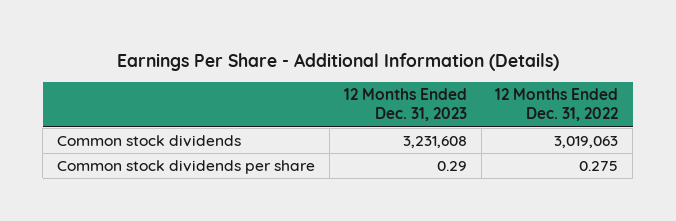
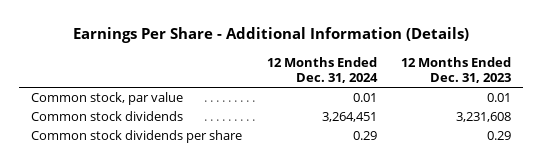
- | 12 Months Ended Dec. 31, 2023 | 12 Months Ended Dec. 31, 2022
+ | 12 Months Ended Dec. 31, 2024 | 12 Months Ended Dec. 31, 2023
+ Common stock, par value | 0.01 | 0.01

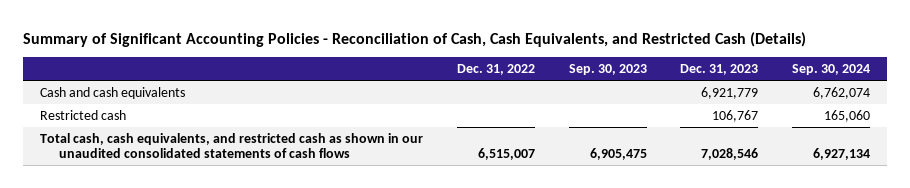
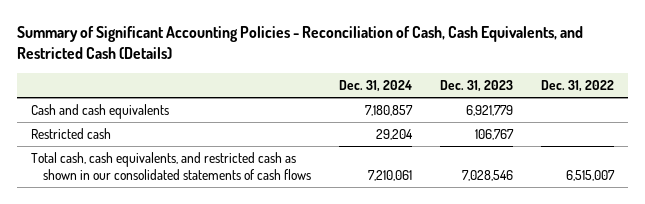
- | Dec. 31, 2022 | Sep. 30, 2023 | Dec. 31, 2023 | Sep. 30, 2024
+ | Dec. 31, 2024 | Dec. 31, 2023 | Dec. 31, 2022
- Total cash, cash equivalents, and restricted cash as shown in our unaudited consolidated statements of cash flows | 6,515,007 | 6,905,475 | 7,028,546 | 6,927,134
+ Total cash, cash equivalents, and restricted cash as shown in our consolidated statements of cash flows | 7,210,061 | 7,028,546 | 6,515,007

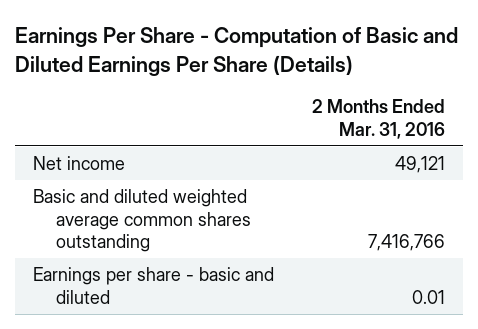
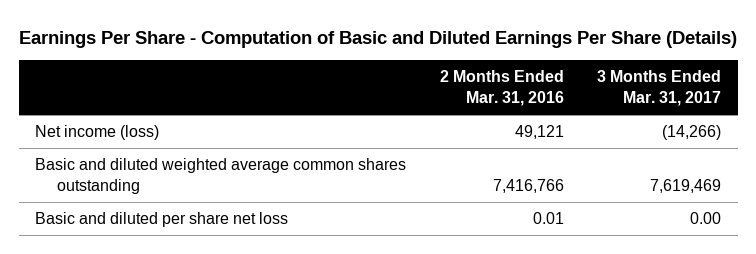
- | 2 Months Ended Mar. 31, 2016
+ | 2 Months Ended Mar. 31, 2016 | 3 Months Ended Mar. 31, 2017
- Net income | 49,121
+ Net income (loss) | 49,121 | (14,266)
- Earnings per share - basic and diluted | 0.01
+ Basic and diluted per share net loss | 0.01 | 0.00

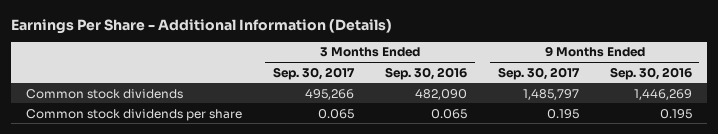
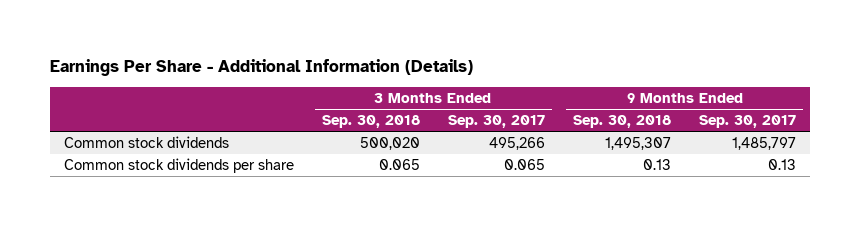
- | 3 Months Ended Sep. 30, 2017 | 3 Months Ended Sep. 30, 2016 | 9 Months Ended Sep. 30, 2017 | 9 Months Ended Sep. 30, 2016
+ | 3 Months Ended Sep. 30, 2018 | 3 Months Ended Sep. 30, 2017 | 9 Months Ended Sep. 30, 2018 | 9 Months Ended Sep. 30, 2017
- Common stock dividends per share | 0.065 | 0.065 | 0.195 | 0.195
+ Common stock dividends per share | 0.065 | 0.065 | 0.13 | 0.13

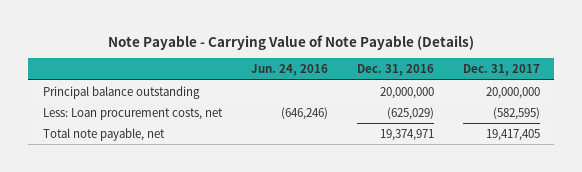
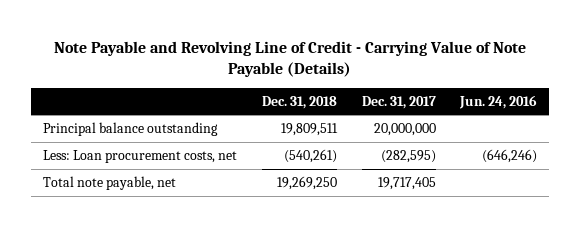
- Note Payable - Carrying Value of Note Payable (Details)
+ Note Payable and Revolving Line of Credit - Carrying Value of Note Payable (Details)
- | Jun. 24, 2016 | Dec. 31, 2016 | Dec. 31, 2017
+ | Dec. 31, 2018 | Dec. 31, 2017 | Jun. 24, 2016
- Less: Loan procurement costs, net | (646,246) | (625,029) | (582,595)
- Total note payable, net | | 19,374,971 | 19,417,405
+ Less: Loan procurement costs, net | (540,261) | (282,595) | (646,246)
+ Total note payable, net | 19,269,250 | 19,717,405 |

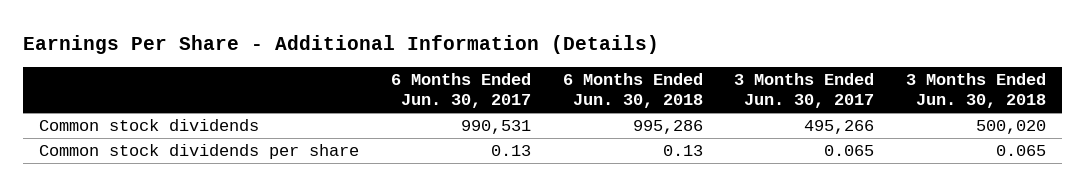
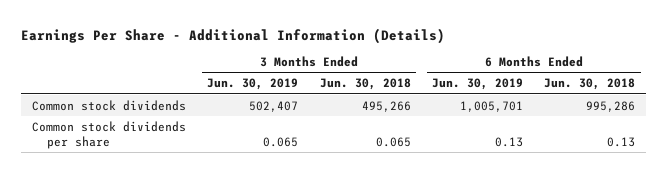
- | 6 Months Ended Jun. 30, 2017 | 6 Months Ended Jun. 30, 2018 | 3 Months Ended Jun. 30, 2017 | 3 Months Ended Jun. 30, 2018
+ | 3 Months Ended Jun. 30, 2019 | 3 Months Ended Jun. 30, 2018 | 6 Months Ended Jun. 30, 2019 | 6 Months Ended Jun. 30, 2018
- Common stock dividends | 990,531 | 995,286 | 495,266 | 500,020
+ Common stock dividends | 502,407 | 495,266 | 1,005,701 | 995,286

